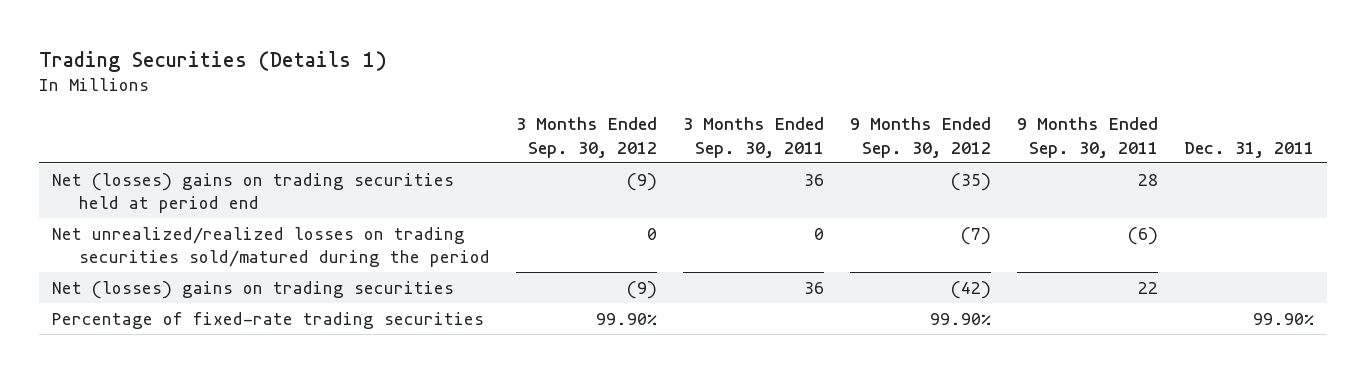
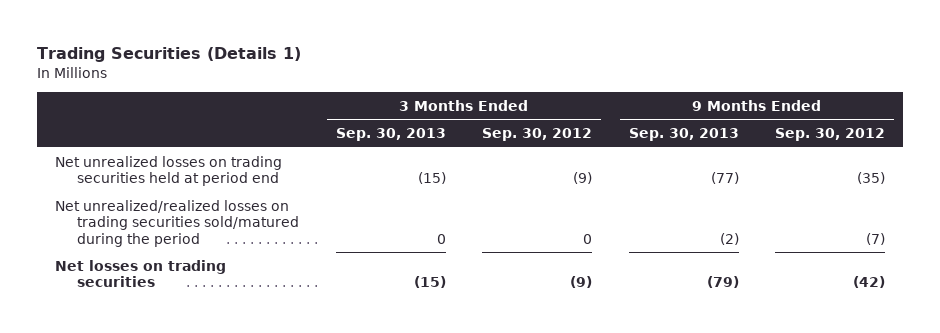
- | 3 Months Ended Sep. 30, 2012 | 3 Months Ended Sep. 30, 2011 | 9 Months Ended Sep. 30, 2012 | 9 Months Ended Sep. 30, 2011 | Dec. 31, 2011
+ | 3 Months Ended Sep. 30, 2013 | 3 Months Ended Sep. 30, 2012 | 9 Months Ended Sep. 30, 2013 | 9 Months Ended Sep. 30, 2012
- Net (losses) gains on trading securities held at period end | (9) | 36 | (35) | 28 |
+ Net unrealized losses on trading securities held at period end | (15) | (9) | (77) | (35)
- Net (losses) gains on trading securities | (9) | 36 | (42) | 22 |
- Percentage of fixed-rate trading securities | 99.90% | | 99.90% | | 99.90%
+ Net losses on trading securities | (15) | (9) | (79) | (42)

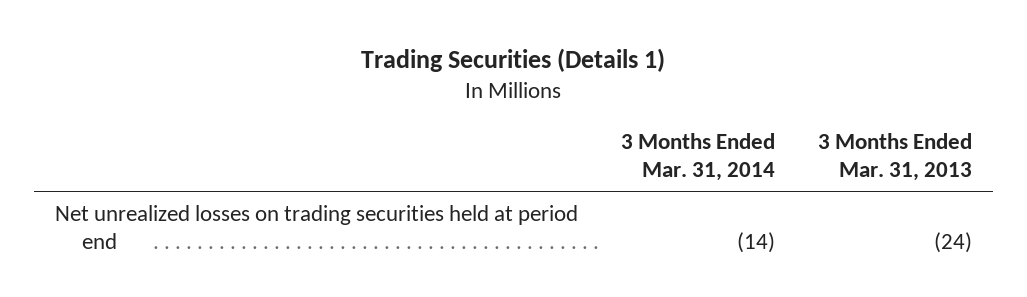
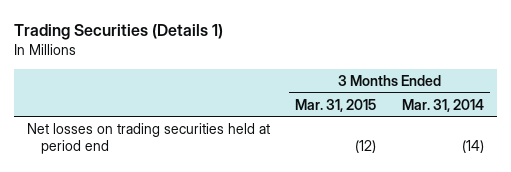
- | 3 Months Ended Mar. 31, 2014 | 3 Months Ended Mar. 31, 2013
+ | 3 Months Ended Mar. 31, 2015 | 3 Months Ended Mar. 31, 2014
- Net unrealized losses on trading securities held at period end | (14) | (24)
+ Net losses on trading securities held at period end | (12) | (14)

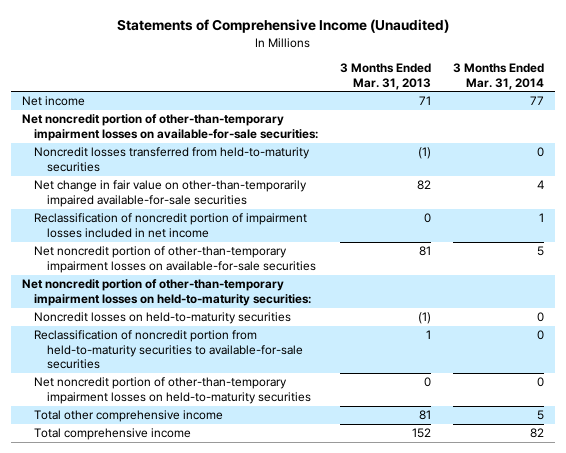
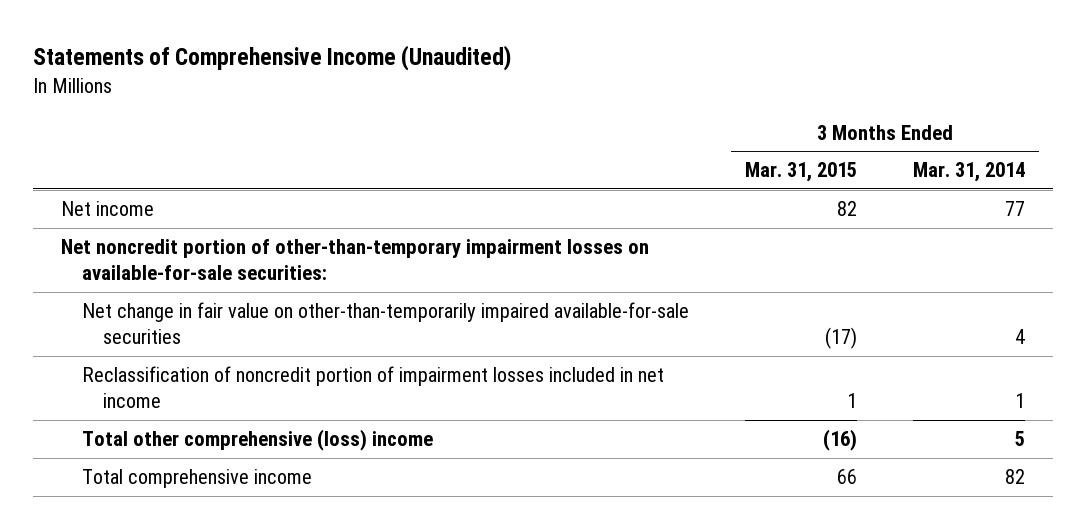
- | 3 Months Ended Mar. 31, 2013 | 3 Months Ended Mar. 31, 2014
+ | 3 Months Ended Mar. 31, 2015 | 3 Months Ended Mar. 31, 2014
- Noncredit losses transferred from held-to-maturity securities | (1) | 0
- Net noncredit portion of other-than-temporary impairment losses on available-for-sale securities | 81 | 5
- Net noncredit portion of other-than-temporary impairment losses on held-to-maturity securities:
- Noncredit losses on held-to-maturity securities | (1) | 0
- Reclassification of noncredit portion from held-to-maturity securities to available-for-sale securities | 1 | 0
- Net noncredit portion of other-than-temporary impairment losses on held-to-maturity securities | 0 | 0
- Total other comprehensive income | 81 | 5
+ Total other comprehensive (loss) income | (16) | 5

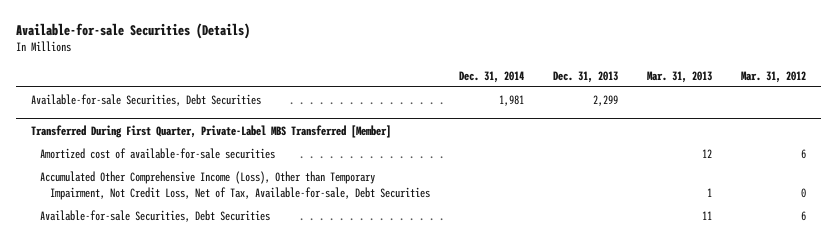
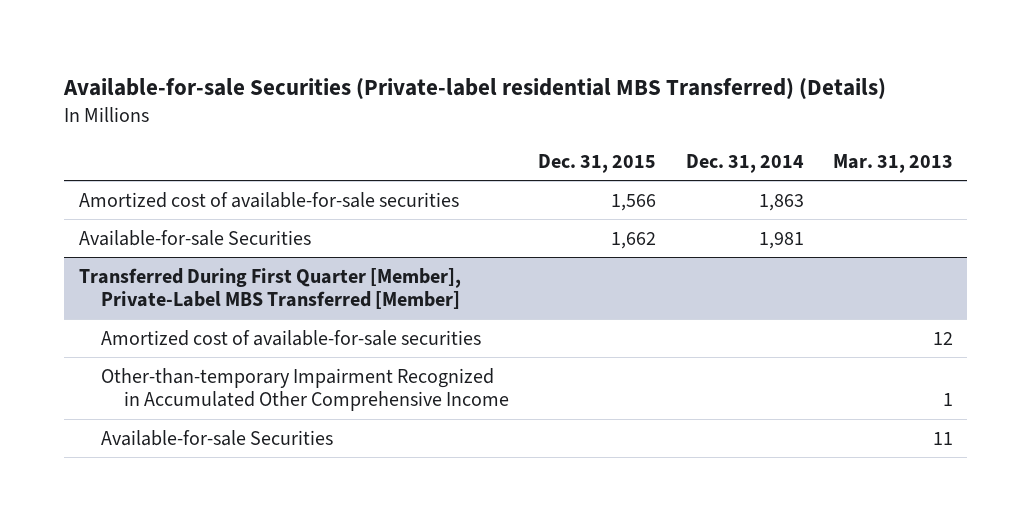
- Available-for-sale Securities (Details)
+ Available-for-sale Securities (Private-label residential MBS Transferred) (Details)
- | Dec. 31, 2014 | Dec. 31, 2013 | Mar. 31, 2013 | Mar. 31, 2012
+ | Dec. 31, 2015 | Dec. 31, 2014 | Mar. 31, 2013
- Available-for-sale Securities, Debt Securities | 1,981 | 2,299 | |
- Transferred During First Quarter, Private-Label MBS Transferred [Member]
+ Amortized cost of available-for-sale securities | 1,566 | 1,863 |
+ Available-for-sale Securities | 1,662 | 1,981 |
+ Transferred During First Quarter [Member], Private-Label MBS Transferred [Member]
- Accumulated Other Comprehensive Income (Loss), Other than Temporary Impairment, Not Credit Loss, Net of Tax, Available-for-sale, Debt Securities | | | 1 | 0
- Available-for-sale Securities, Debt Securities | | | 11 | 6
+ Other-than-temporary Impairment Recognized in Accumulated Other Comprehensive Income | | | 1
+ Available-for-sale Securities | | | 11

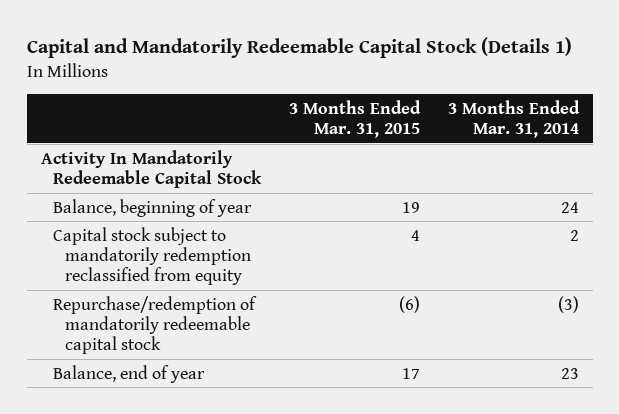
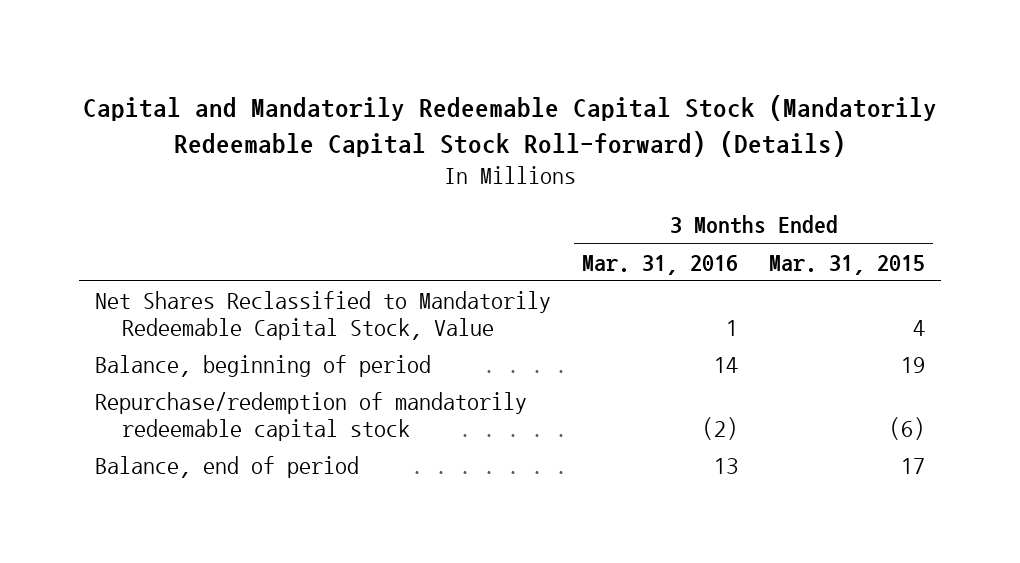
- Capital and Mandatorily Redeemable Capital Stock (Details 1)
+ Capital and Mandatorily Redeemable Capital Stock (Mandatorily Redeemable Capital Stock Roll-forward) (Details)
- | 3 Months Ended Mar. 31, 2015 | 3 Months Ended Mar. 31, 2014
+ | 3 Months Ended Mar. 31, 2016 | 3 Months Ended Mar. 31, 2015
- Activity In Mandatorily Redeemable Capital Stock
- Balance, beginning of year | 19 | 24
- Capital stock subject to mandatorily redemption reclassified from equity | 4 | 2
+ Net Shares Reclassified to Mandatorily Redeemable Capital Stock, Value | 1 | 4
+ Balance, beginning of period | 14 | 19
- Balance, end of year | 17 | 23
+ Balance, end of period | 13 | 17

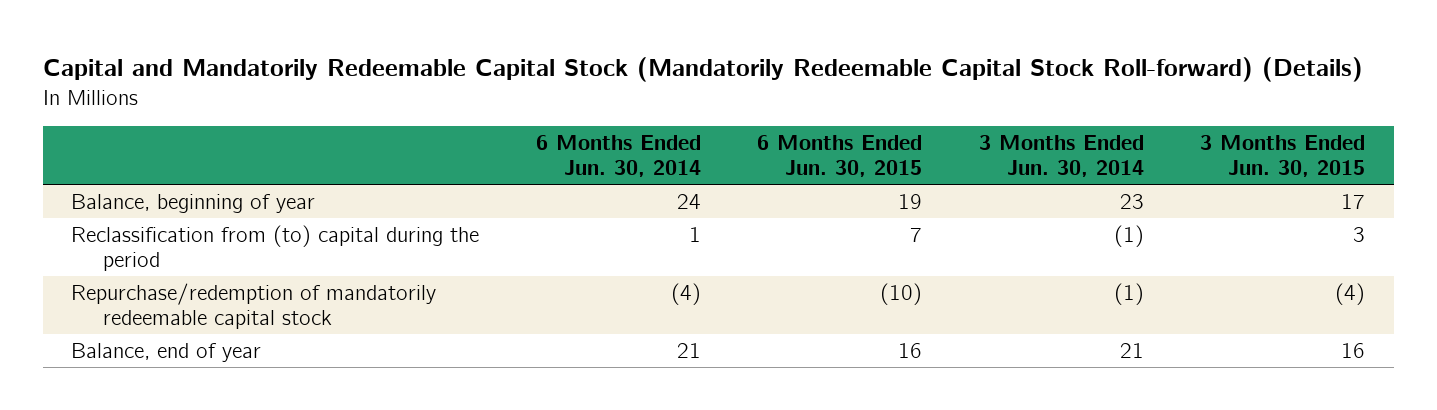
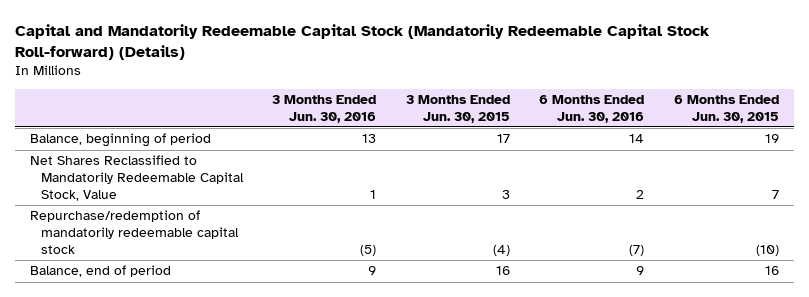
- | 6 Months Ended Jun. 30, 2014 | 6 Months Ended Jun. 30, 2015 | 3 Months Ended Jun. 30, 2014 | 3 Months Ended Jun. 30, 2015
+ | 3 Months Ended Jun. 30, 2016 | 3 Months Ended Jun. 30, 2015 | 6 Months Ended Jun. 30, 2016 | 6 Months Ended Jun. 30, 2015
- Balance, beginning of year | 24 | 19 | 23 | 17
- Reclassification from (to) capital during the period | 1 | 7 | (1) | 3
+ Balance, beginning of period | 13 | 17 | 14 | 19
+ Net Shares Reclassified to Mandatorily Redeemable Capital Stock, Value | 1 | 3 | 2 | 7
- Balance, end of year | 21 | 16 | 21 | 16
+ Balance, end of period | 9 | 16 | 9 | 16

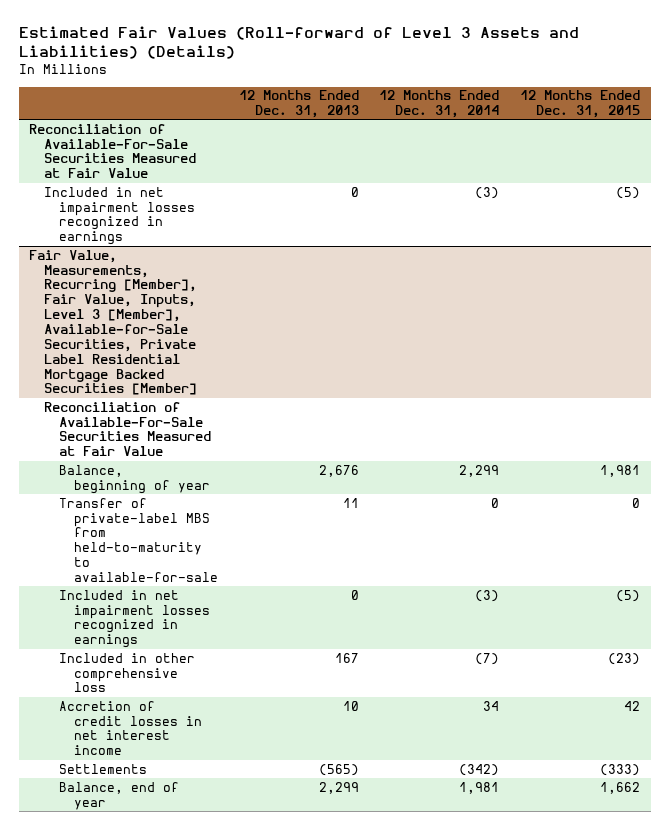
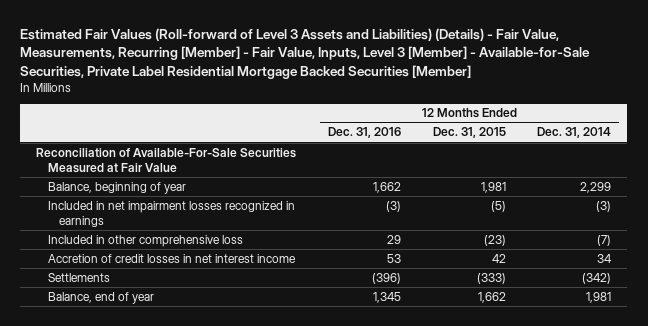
- Estimated Fair Values (Roll-forward of Level 3 Assets and Liabilities) (Details)
+ Estimated Fair Values (Roll-forward of Level 3 Assets and Liabilities) (Details) - Fair Value, Measurements, Recurring [Member] - Fair Value, Inputs, Level 3 [Member] - Available-for-Sale Securities, Private Label Residential Mortgage Backed Securities [Member]
- | 12 Months Ended Dec. 31, 2013 | 12 Months Ended Dec. 31, 2014 | 12 Months Ended Dec. 31, 2015
+ | 12 Months Ended Dec. 31, 2016 | 12 Months Ended Dec. 31, 2015 | 12 Months Ended Dec. 31, 2014
- Included in net impairment losses recognized in earnings | 0 | (3) | (5)
- Fair Value, Measurements, Recurring [Member], Fair Value, Inputs, Level 3 [Member], Available-for-Sale Securities, Private Label Residential Mortgage Backed Securities [Member]
- Reconciliation of Available-For-Sale Securities Measured at Fair Value
- Transfer of private-label MBS from held-to-maturity to available-for-sale | 11 | 0 | 0

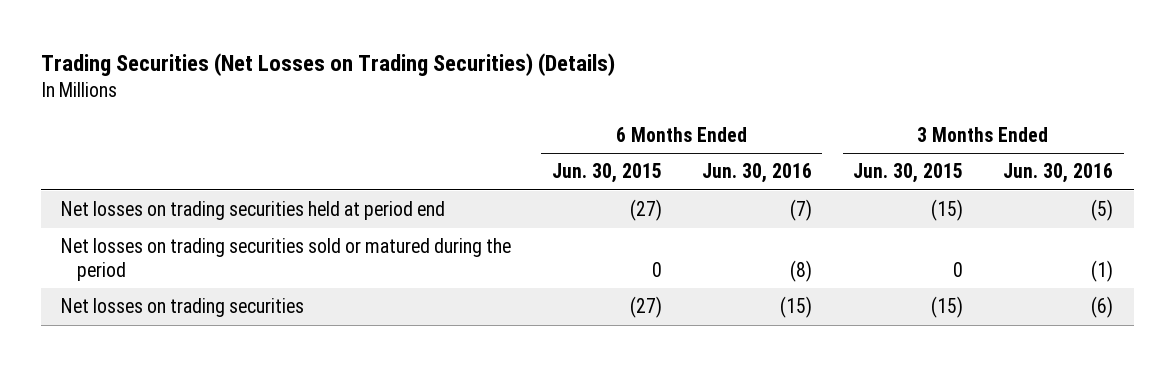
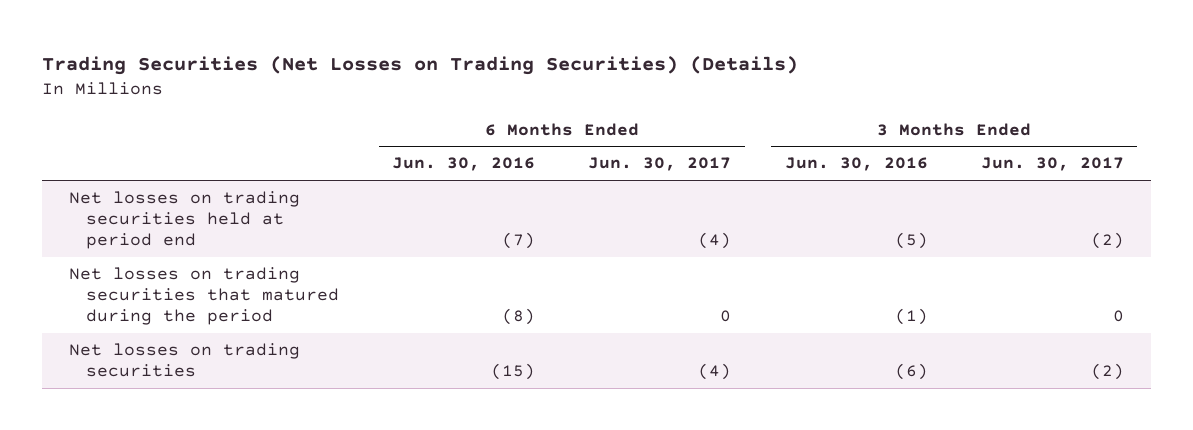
- | 6 Months Ended Jun. 30, 2015 | 6 Months Ended Jun. 30, 2016 | 3 Months Ended Jun. 30, 2015 | 3 Months Ended Jun. 30, 2016
+ | 6 Months Ended Jun. 30, 2016 | 6 Months Ended Jun. 30, 2017 | 3 Months Ended Jun. 30, 2016 | 3 Months Ended Jun. 30, 2017
- Net losses on trading securities sold or matured during the period | 0 | (8) | 0 | (1)
+ Net losses on trading securities that matured during the period | (8) | 0 | (1) | 0

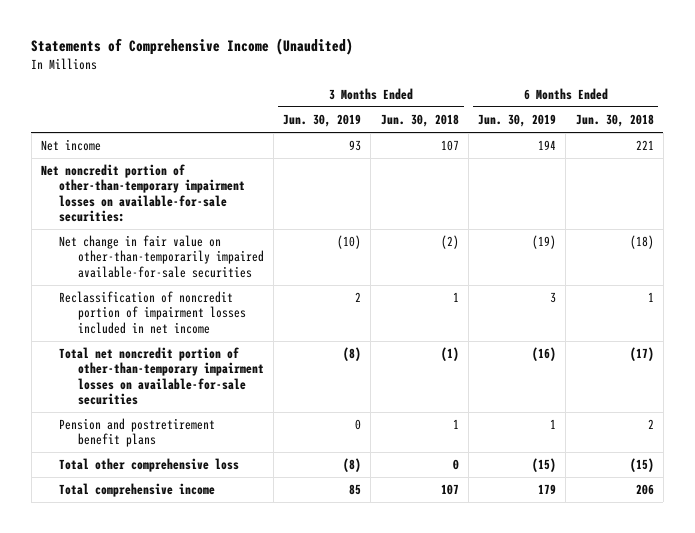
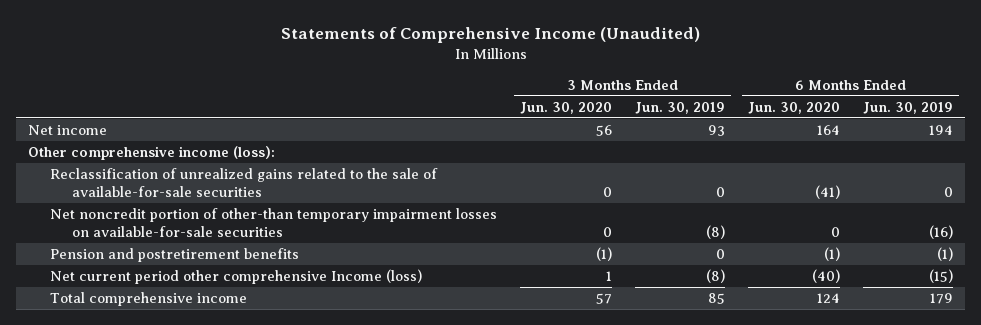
- | 3 Months Ended Jun. 30, 2019 | 3 Months Ended Jun. 30, 2018 | 6 Months Ended Jun. 30, 2019 | 6 Months Ended Jun. 30, 2018
+ | 3 Months Ended Jun. 30, 2020 | 3 Months Ended Jun. 30, 2019 | 6 Months Ended Jun. 30, 2020 | 6 Months Ended Jun. 30, 2019
- Net noncredit portion of other-than-temporary impairment losses on available-for-sale securities:
- Net change in fair value on other-than-temporarily impaired available-for-sale securities | (10) | (2) | (19) | (18)
- Reclassification of noncredit portion of impairment losses included in net income | 2 | 1 | 3 | 1
- Total net noncredit portion of other-than-temporary impairment losses on available-for-sale securities | (8) | (1) | (16) | (17)
- Pension and postretirement benefit plans | 0 | 1 | 1 | 2
- Total other comprehensive loss | (8) | 0 | (15) | (15)
+ Other comprehensive income (loss):
+ Reclassification of unrealized gains related to the sale of available-for-sale securities | 0 | 0 | (41) | 0
+ Net noncredit portion of other-than temporary impairment losses on available-for-sale securities | 0 | (8) | 0 | (16)
+ Pension and postretirement benefits | (1) | 0 | (1) | (1)
+ Net current period other comprehensive Income (loss) | 1 | (8) | (40) | (15)

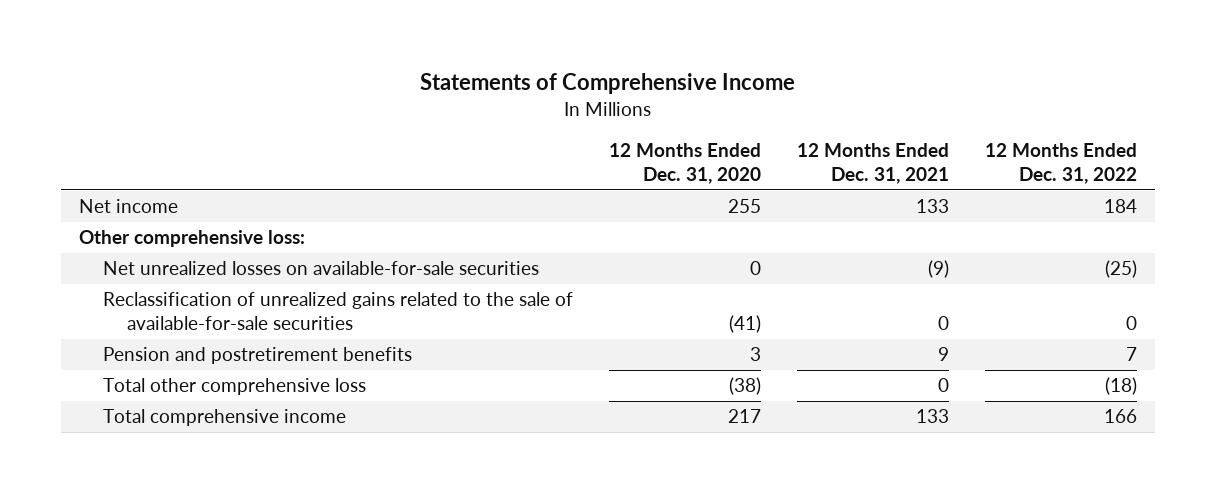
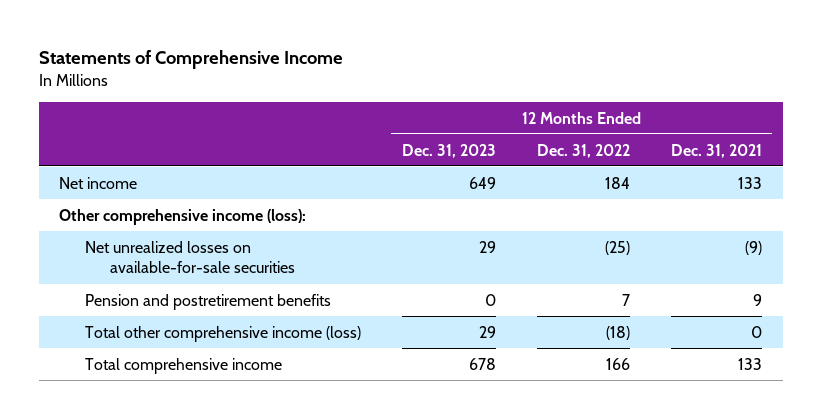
- | 12 Months Ended Dec. 31, 2020 | 12 Months Ended Dec. 31, 2021 | 12 Months Ended Dec. 31, 2022
+ | 12 Months Ended Dec. 31, 2023 | 12 Months Ended Dec. 31, 2022 | 12 Months Ended Dec. 31, 2021
- Other comprehensive loss:
+ Other comprehensive income (loss):
- Reclassification of unrealized gains related to the sale of available-for-sale securities | (41) | 0 | 0
- Total other comprehensive loss | (38) | 0 | (18)
+ Total other comprehensive income (loss) | 29 | (18) | 0

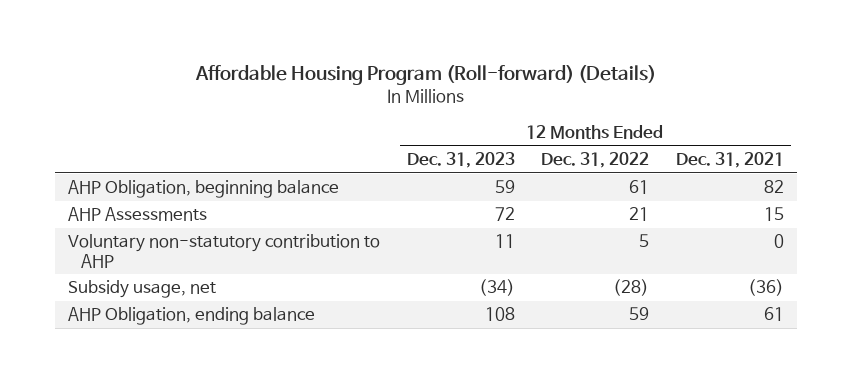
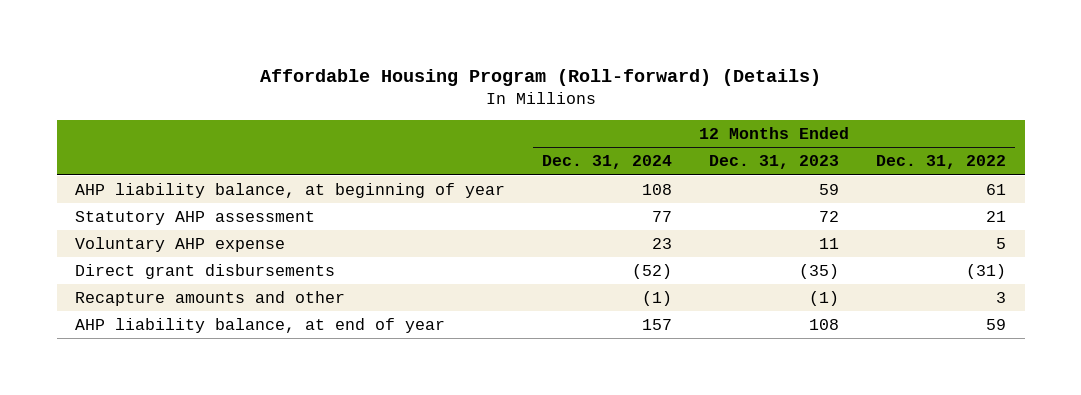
- | 12 Months Ended Dec. 31, 2023 | 12 Months Ended Dec. 31, 2022 | 12 Months Ended Dec. 31, 2021
+ | 12 Months Ended Dec. 31, 2024 | 12 Months Ended Dec. 31, 2023 | 12 Months Ended Dec. 31, 2022
- AHP Obligation, beginning balance | 59 | 61 | 82
- AHP Assessments | 72 | 21 | 15
- Voluntary non-statutory contribution to AHP | 11 | 5 | 0
- Subsidy usage, net | (34) | (28) | (36)
- AHP Obligation, ending balance | 108 | 59 | 61
+ AHP liability balance, at beginning of year | 108 | 59 | 61
+ Statutory AHP assessment | 77 | 72 | 21
+ Voluntary AHP expense | 23 | 11 | 5
+ Direct grant disbursements | (52) | (35) | (31)
+ Recapture amounts and other | (1) | (1) | 3
+ AHP liability balance, at end of year | 157 | 108 | 59

